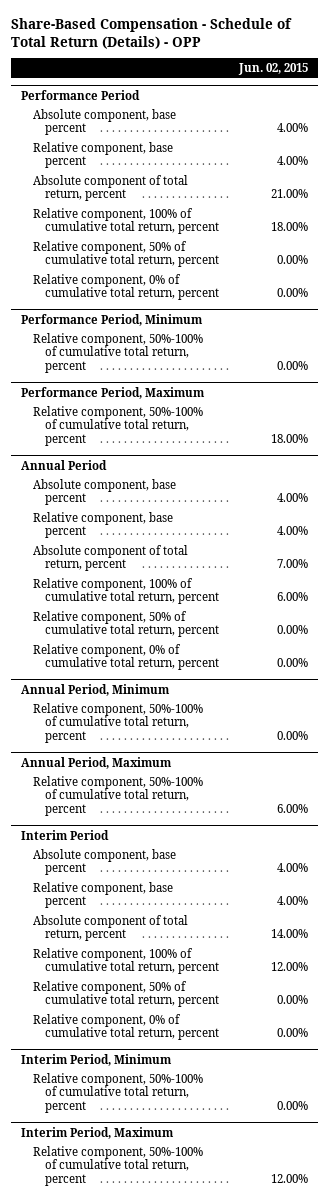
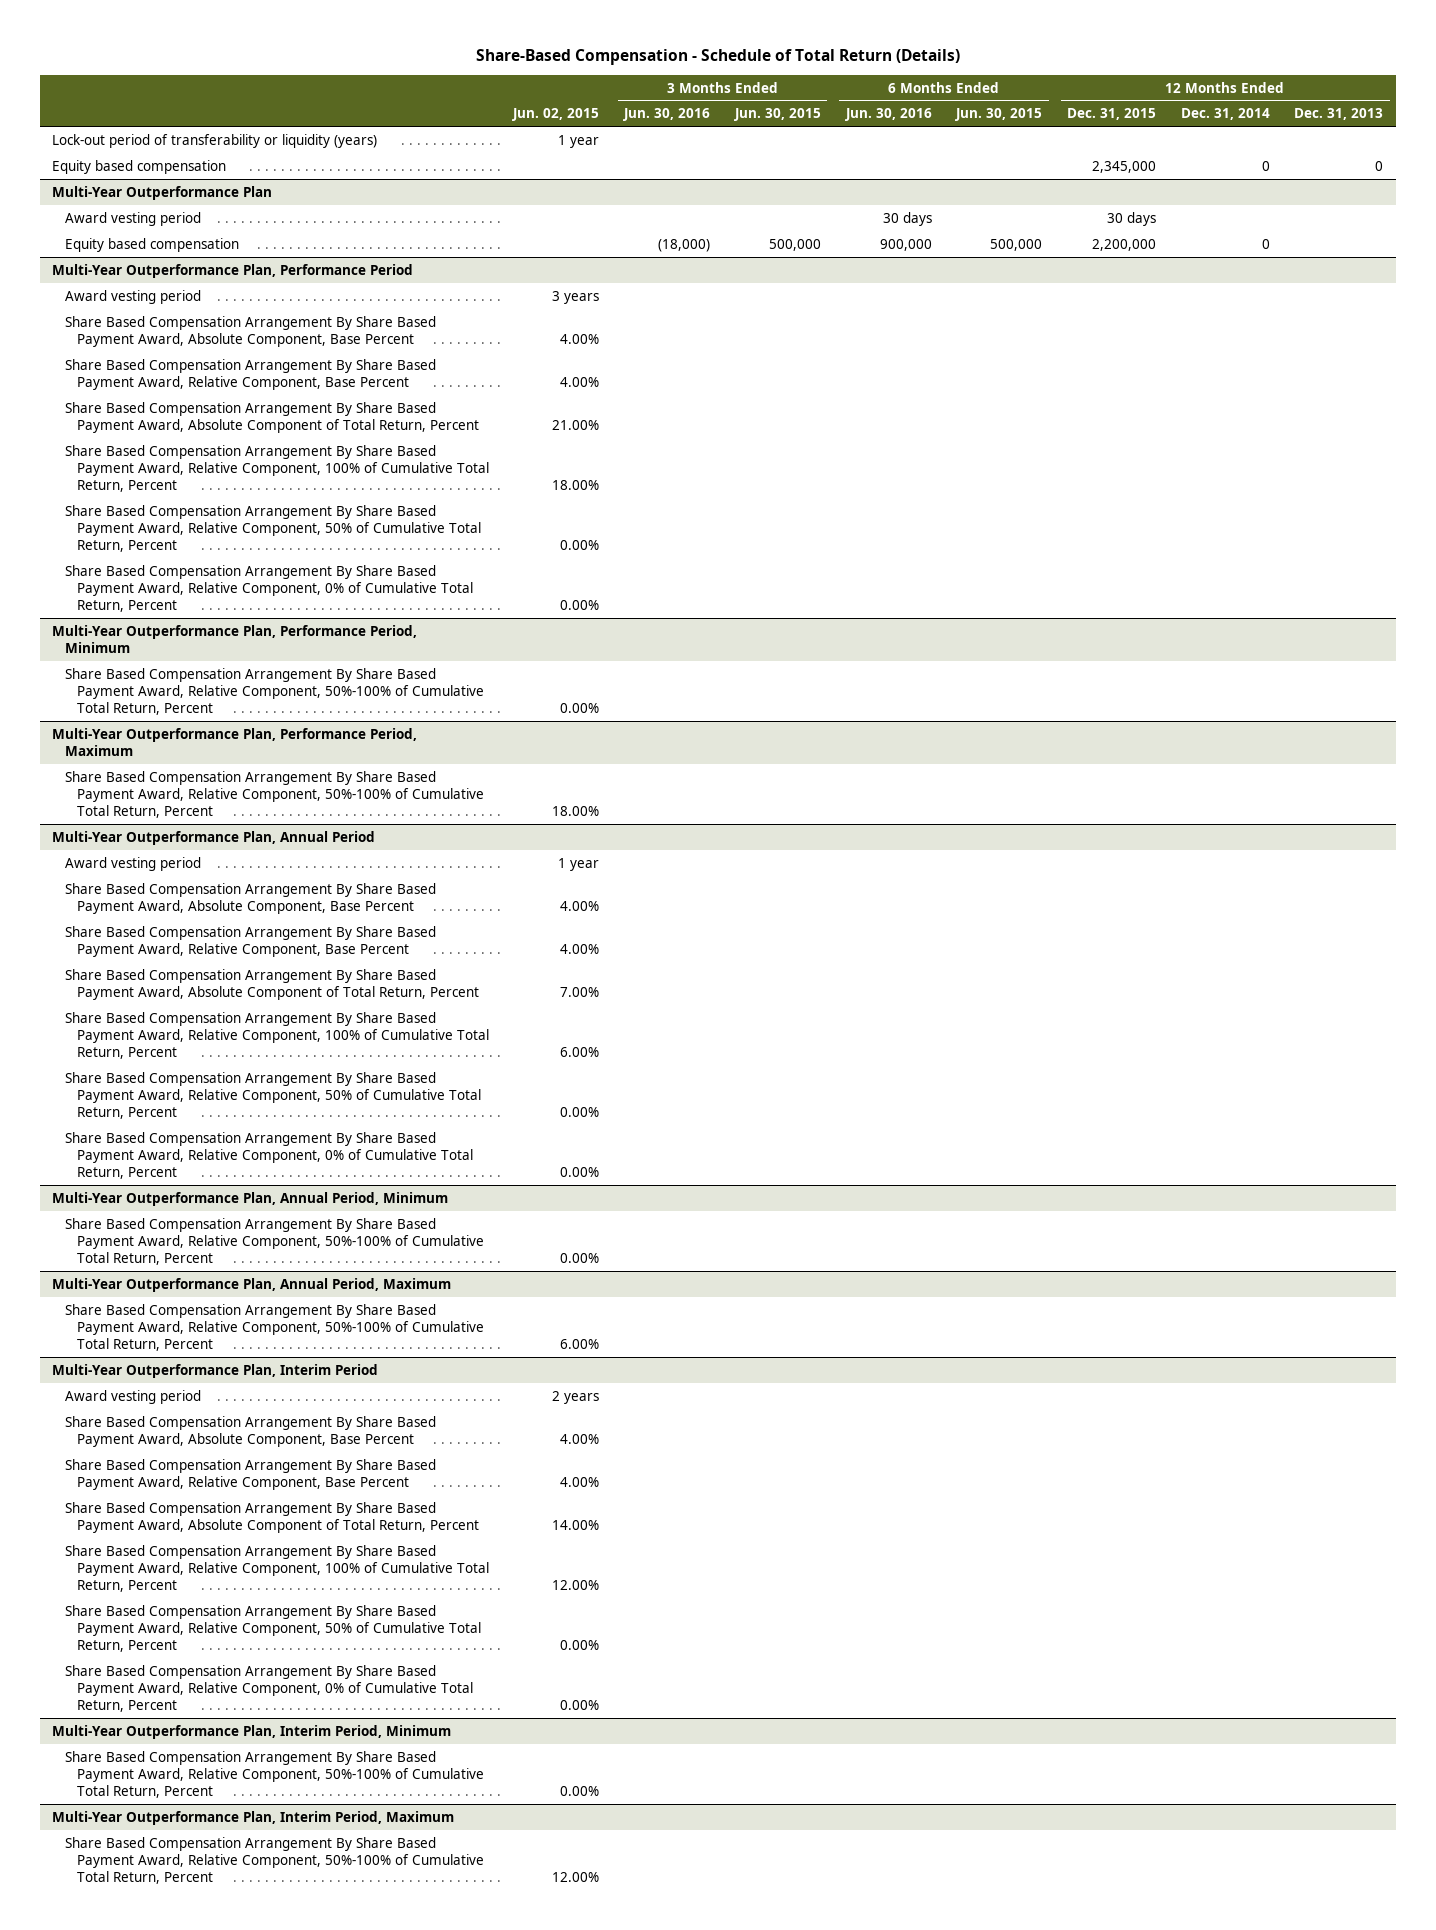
- Share-Based Compensation - Schedule of Total Return (Details) - OPP
+ Share-Based Compensation - Schedule of Total Return (Details)
- | Jun. 02, 2015
+ | Jun. 02, 2015 | 3 Months Ended Jun. 30, 2016 | 3 Months Ended Jun. 30, 2015 | 6 Months Ended Jun. 30, 2016 | 6 Months Ended Jun. 30, 2015 | 12 Months Ended Dec. 31, 2015 | 12 Months Ended Dec. 31, 2014 | 12 Months Ended Dec. 31, 2013
- Performance Period
- Absolute component, base percent | 4.00%
- Relative component, base percent | 4.00%
- Absolute component of total return, percent | 21.00%
- Relative component, 100% of cumulative total return, percent | 18.00%
- Relative component, 50% of cumulative total return, percent | 0.00%
- Relative component, 0% of cumulative total return, percent | 0.00%
- Performance Period, Minimum
- Relative component, 50%-100% of cumulative total return, percent | 0.00%
- Performance Period, Maximum
- Relative component, 50%-100% of cumulative total return, percent | 18.00%
- Annual Period
- Absolute component, base percent | 4.00%
- Relative component, base percent | 4.00%
- Absolute component of total return, percent | 7.00%
- Relative component, 100% of cumulative total return, percent | 6.00%
- Relative component, 50% of cumulative total return, percent | 0.00%
- Relative component, 0% of cumulative total return, percent | 0.00%
- Annual Period, Minimum
- Relative component, 50%-100% of cumulative total return, percent | 0.00%
- Annual Period, Maximum
- Relative component, 50%-100% of cumulative total return, percent | 6.00%
- Interim Period
- Absolute component, base percent | 4.00%
- Relative component, base percent | 4.00%
- Absolute component of total return, percent | 14.00%
- Relative component, 100% of cumulative total return, percent | 12.00%
- Relative component, 50% of cumulative total return, percent | 0.00%
- Relative component, 0% of cumulative total return, percent | 0.00%
- Interim Period, Minimum
- Relative component, 50%-100% of cumulative total return, percent | 0.00%
- Interim Period, Maximum
- Relative component, 50%-100% of cumulative total return, percent | 12.00%
+ Lock-out period of transferability or liquidity (years) | 1 year | | | | | | |
+ Equity based compensation | | | | | | 2,345,000 | 0 | 0
+ Multi-Year Outperformance Plan
+ Award vesting period | | | | 30 days | | 30 days | |
+ Equity based compensation | | (18,000) | 500,000 | 900,000 | 500,000 | 2,200,000 | 0 |
+ Multi-Year Outperformance Plan, Performance Period
+ Award vesting period | 3 years | | | | | | |
+ Share Based Compensation Arrangement By Share Based Payment Award, Absolute Component, Base Percent | 4.00% | | | | | | |
+ Share Based Compensation Arrangement By Share Based Payment Award, Relative Component, Base Percent | 4.00% | | | | | | |
+ Share Based Compensation Arrangement By Share Based Payment Award, Absolute Component of Total Return, Percent | 21.00% | | | | | | |
+ Share Based Compensation Arrangement By Share Based Payment Award, Relative Component, 100% of Cumulative Total Return, Percent | 18.00% | | | | | | |
+ Share Based Compensation Arrangement By Share Based Payment Award, Relative Component, 50% of Cumulative Total Return, Percent | 0.00% | | | | | | |
+ Share Based Compensation Arrangement By Share Based Payment Award, Relative Component, 0% of Cumulative Total Return, Percent | 0.00% | | | | | | |
+ Multi-Year Outperformance Plan, Performance Period, Minimum
+ Share Based Compensation Arrangement By Share Based Payment Award, Relative Component, 50%-100% of Cumulative Total Return, Percent | 0.00% | | | | | | |
+ Multi-Year Outperformance Plan, Performance Period, Maximum
+ Share Based Compensation Arrangement By Share Based Payment Award, Relative Component, 50%-100% of Cumulative Total Return, Percent | 18.00% | | | | | | |
+ Multi-Year Outperformance Plan, Annual Period
+ Award vesting period | 1 year | | | | | | |
+ Share Based Compensation Arrangement By Share Based Payment Award, Absolute Component, Base Percent | 4.00% | | | | | | |
+ Share Based Compensation Arrangement By Share Based Payment Award, Relative Component, Base Percent | 4.00% | | | | | | |
+ Share Based Compensation Arrangement By Share Based Payment Award, Absolute Component of Total Return, Percent | 7.00% | | | | | | |
+ Share Based Compensation Arrangement By Share Based Payment Award, Relative Component, 100% of Cumulative Total Return, Percent | 6.00% | | | | | | |
+ Share Based Compensation Arrangement By Share Based Payment Award, Relative Component, 50% of Cumulative Total Return, Percent | 0.00% | | | | | | |
+ Share Based Compensation Arrangement By Share Based Payment Award, Relative Component, 0% of Cumulative Total Return, Percent | 0.00% | | | | | | |
+ Multi-Year Outperformance Plan, Annual Period, Minimum
+ Share Based Compensation Arrangement By Share Based Payment Award, Relative Component, 50%-100% of Cumulative Total Return, Percent | 0.00% | | | | | | |
+ Multi-Year Outperformance Plan, Annual Period, Maximum
+ Share Based Compensation Arrangement By Share Based Payment Award, Relative Component, 50%-100% of Cumulative Total Return, Percent | 6.00% | | | | | | |
+ Multi-Year Outperformance Plan, Interim Period
+ Award vesting period | 2 years | | | | | | |
+ Share Based Compensation Arrangement By Share Based Payment Award, Absolute Component, Base Percent | 4.00% | | | | | | |
+ Share Based Compensation Arrangement By Share Based Payment Award, Relative Component, Base Percent | 4.00% | | | | | | |
+ Share Based Compensation Arrangement By Share Based Payment Award, Absolute Component of Total Return, Percent | 14.00% | | | | | | |
+ Share Based Compensation Arrangement By Share Based Payment Award, Relative Component, 100% of Cumulative Total Return, Percent | 12.00% | | | | | | |
+ Share Based Compensation Arrangement By Share Based Payment Award, Relative Component, 50% of Cumulative Total Return, Percent | 0.00% | | | | | | |
+ Share Based Compensation Arrangement By Share Based Payment Award, Relative Component, 0% of Cumulative Total Return, Percent | 0.00% | | | | | | |
+ Multi-Year Outperformance Plan, Interim Period, Minimum
+ Share Based Compensation Arrangement By Share Based Payment Award, Relative Component, 50%-100% of Cumulative Total Return, Percent | 0.00% | | | | | | |
+ Multi-Year Outperformance Plan, Interim Period, Maximum
+ Share Based Compensation Arrangement By Share Based Payment Award, Relative Component, 50%-100% of Cumulative Total Return, Percent | 12.00% | | | | | | |

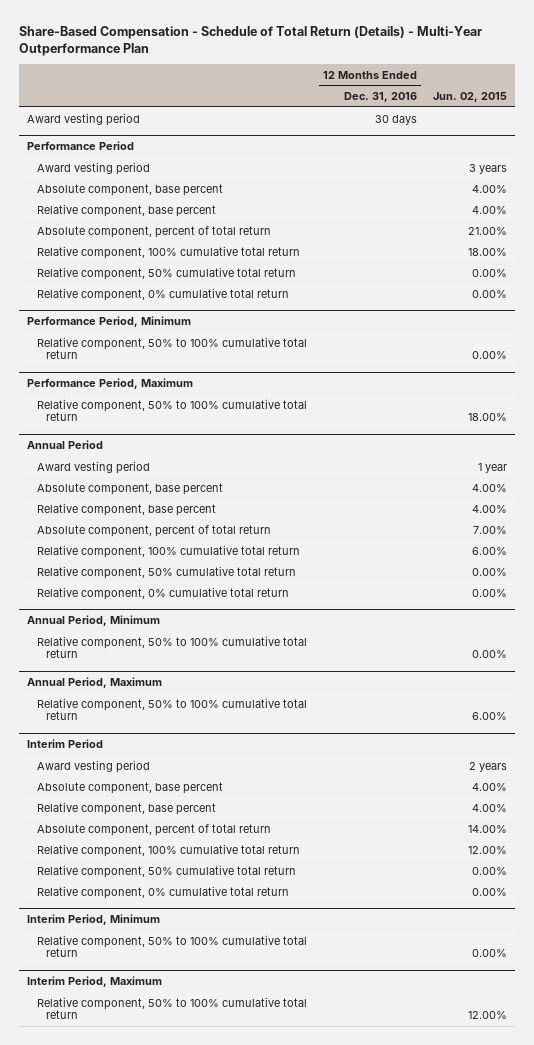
- Share-Based Compensation - Schedule of Total Return (Details)
+ Share-Based Compensation - Schedule of Total Return (Details) - Multi-Year Outperformance Plan
- | Jun. 02, 2015 | 3 Months Ended Jun. 30, 2016 | 3 Months Ended Jun. 30, 2015 | 6 Months Ended Jun. 30, 2016 | 6 Months Ended Jun. 30, 2015 | 12 Months Ended Dec. 31, 2015 | 12 Months Ended Dec. 31, 2014 | 12 Months Ended Dec. 31, 2013
+ | 12 Months Ended Dec. 31, 2016 | Jun. 02, 2015
- Lock-out period of transferability or liquidity (years) | 1 year | | | | | | |
- Equity based compensation | | | | | | 2,345,000 | 0 | 0
- Multi-Year Outperformance Plan
- Equity based compensation | | (18,000) | 500,000 | 900,000 | 500,000 | 2,200,000 | 0 |
- Multi-Year Outperformance Plan, Performance Period
+ Performance Period
- Share Based Compensation Arrangement By Share Based Payment Award, Absolute Component, Base Percent | 4.00% | | | | | | |
- Share Based Compensation Arrangement By Share Based Payment Award, Relative Component, Base Percent | 4.00% | | | | | | |
- Share Based Compensation Arrangement By Share Based Payment Award, Absolute Component of Total Return, Percent | 21.00% | | | | | | |
- Share Based Compensation Arrangement By Share Based Payment Award, Relative Component, 100% of Cumulative Total Return, Percent | 18.00% | | | | | | |
- Share Based Compensation Arrangement By Share Based Payment Award, Relative Component, 50% of Cumulative Total Return, Percent | 0.00% | | | | | | |
- Share Based Compensation Arrangement By Share Based Payment Award, Relative Component, 0% of Cumulative Total Return, Percent | 0.00% | | | | | | |
- Multi-Year Outperformance Plan, Performance Period, Minimum
- Share Based Compensation Arrangement By Share Based Payment Award, Relative Component, 50%-100% of Cumulative Total Return, Percent | 0.00% | | | | | | |
- Multi-Year Outperformance Plan, Performance Period, Maximum
- Share Based Compensation Arrangement By Share Based Payment Award, Relative Component, 50%-100% of Cumulative Total Return, Percent | 18.00% | | | | | | |
- Multi-Year Outperformance Plan, Annual Period
+ Absolute component, base percent | | 4.00%
+ Relative component, base percent | | 4.00%
+ Absolute component, percent of total return | | 21.00%
+ Relative component, 100% cumulative total return | | 18.00%
+ Relative component, 50% cumulative total return | | 0.00%
+ Relative component, 0% cumulative total return | | 0.00%
+ Performance Period, Minimum
+ Relative component, 50% to 100% cumulative total return | | 0.00%
+ Performance Period, Maximum
+ Relative component, 50% to 100% cumulative total return | | 18.00%
+ Annual Period
- Share Based Compensation Arrangement By Share Based Payment Award, Absolute Component, Base Percent | 4.00% | | | | | | |
- Share Based Compensation Arrangement By Share Based Payment Award, Relative Component, Base Percent | 4.00% | | | | | | |
- Share Based Compensation Arrangement By Share Based Payment Award, Absolute Component of Total Return, Percent | 7.00% | | | | | | |
- Share Based Compensation Arrangement By Share Based Payment Award, Relative Component, 100% of Cumulative Total Return, Percent | 6.00% | | | | | | |
- Share Based Compensation Arrangement By Share Based Payment Award, Relative Component, 50% of Cumulative Total Return, Percent | 0.00% | | | | | | |
- Share Based Compensation Arrangement By Share Based Payment Award, Relative Component, 0% of Cumulative Total Return, Percent | 0.00% | | | | | | |
- Multi-Year Outperformance Plan, Annual Period, Minimum
- Share Based Compensation Arrangement By Share Based Payment Award, Relative Component, 50%-100% of Cumulative Total Return, Percent | 0.00% | | | | | | |
- Multi-Year Outperformance Plan, Annual Period, Maximum
- Share Based Compensation Arrangement By Share Based Payment Award, Relative Component, 50%-100% of Cumulative Total Return, Percent | 6.00% | | | | | | |
- Multi-Year Outperformance Plan, Interim Period
+ Absolute component, base percent | | 4.00%
+ Relative component, base percent | | 4.00%
+ Absolute component, percent of total return | | 7.00%
+ Relative component, 100% cumulative total return | | 6.00%
+ Relative component, 50% cumulative total return | | 0.00%
+ Relative component, 0% cumulative total return | | 0.00%
+ Annual Period, Minimum
+ Relative component, 50% to 100% cumulative total return | | 0.00%
+ Annual Period, Maximum
+ Relative component, 50% to 100% cumulative total return | | 6.00%
+ Interim Period
- Share Based Compensation Arrangement By Share Based Payment Award, Absolute Component, Base Percent | 4.00% | | | | | | |
- Share Based Compensation Arrangement By Share Based Payment Award, Relative Component, Base Percent | 4.00% | | | | | | |
- Share Based Compensation Arrangement By Share Based Payment Award, Absolute Component of Total Return, Percent | 14.00% | | | | | | |
- Share Based Compensation Arrangement By Share Based Payment Award, Relative Component, 100% of Cumulative Total Return, Percent | 12.00% | | | | | | |
- Share Based Compensation Arrangement By Share Based Payment Award, Relative Component, 50% of Cumulative Total Return, Percent | 0.00% | | | | | | |
- Share Based Compensation Arrangement By Share Based Payment Award, Relative Component, 0% of Cumulative Total Return, Percent | 0.00% | | | | | | |
- Multi-Year Outperformance Plan, Interim Period, Minimum
- Share Based Compensation Arrangement By Share Based Payment Award, Relative Component, 50%-100% of Cumulative Total Return, Percent | 0.00% | | | | | | |
- Multi-Year Outperformance Plan, Interim Period, Maximum
- Share Based Compensation Arrangement By Share Based Payment Award, Relative Component, 50%-100% of Cumulative Total Return, Percent | 12.00% | | | | | | |
+ Absolute component, base percent | | 4.00%
+ Relative component, base percent | | 4.00%
+ Absolute component, percent of total return | | 14.00%
+ Relative component, 100% cumulative total return | | 12.00%
+ Relative component, 50% cumulative total return | | 0.00%
+ Relative component, 0% cumulative total return | | 0.00%
+ Interim Period, Minimum
+ Relative component, 50% to 100% cumulative total return | | 0.00%
+ Interim Period, Maximum
+ Relative component, 50% to 100% cumulative total return | | 12.00%

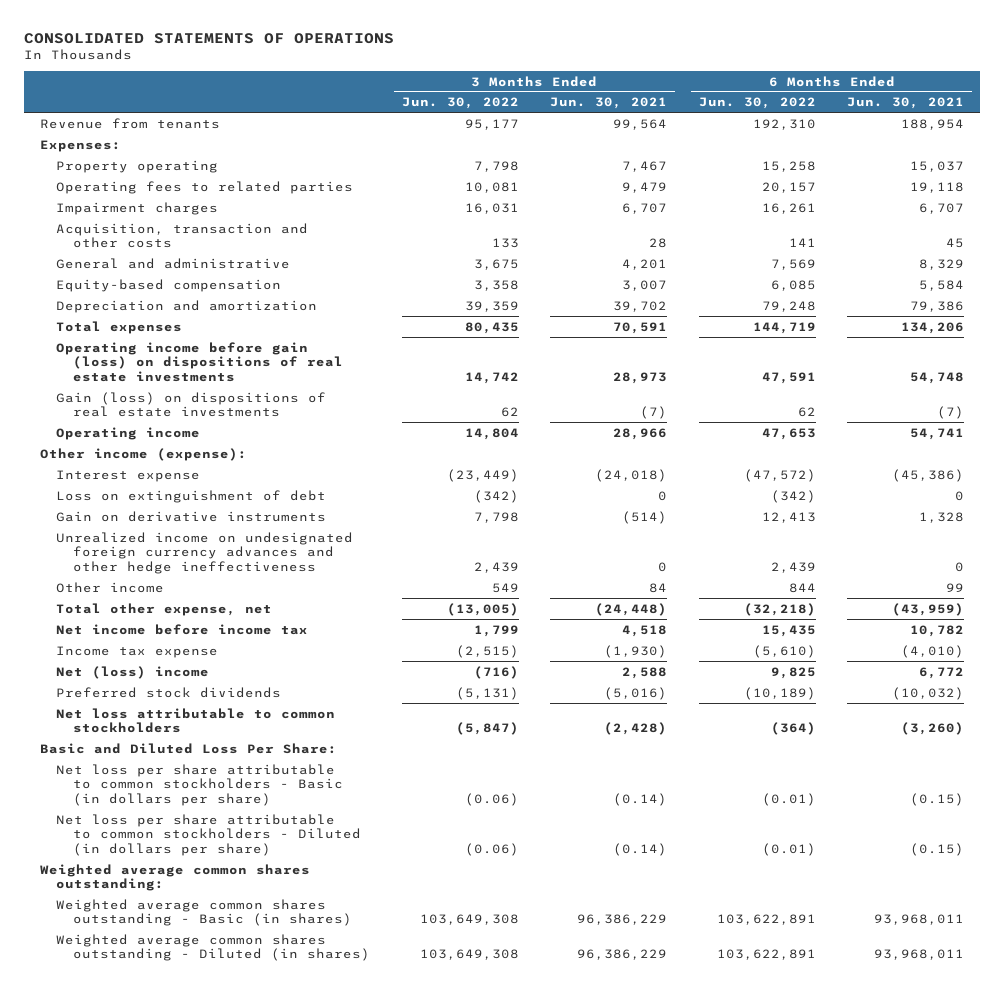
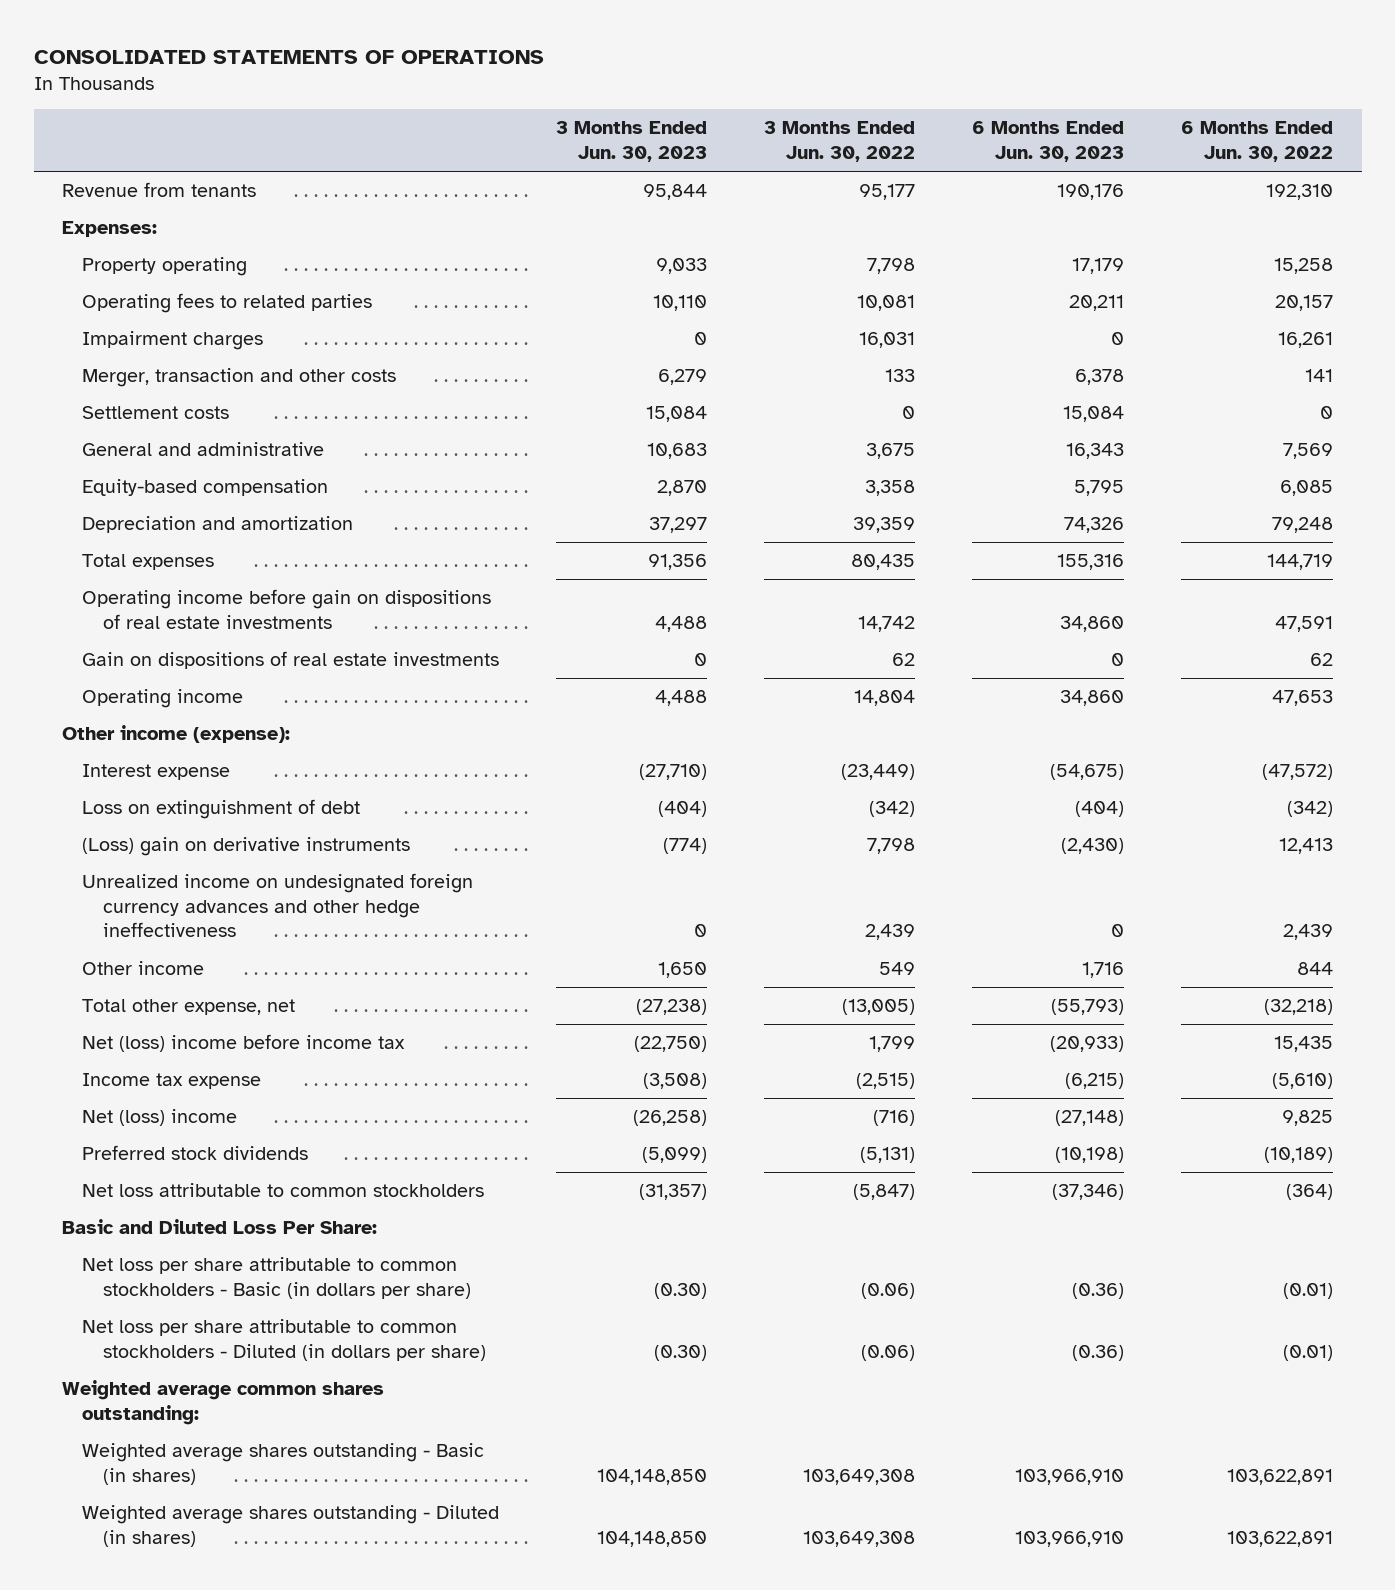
- | 3 Months Ended Jun. 30, 2022 | 3 Months Ended Jun. 30, 2021 | 6 Months Ended Jun. 30, 2022 | 6 Months Ended Jun. 30, 2021
+ | 3 Months Ended Jun. 30, 2023 | 3 Months Ended Jun. 30, 2022 | 6 Months Ended Jun. 30, 2023 | 6 Months Ended Jun. 30, 2022
- Acquisition, transaction and other costs | 133 | 28 | 141 | 45
+ Merger, transaction and other costs | 6,279 | 133 | 6,378 | 141
+ Settlement costs | 15,084 | 0 | 15,084 | 0
- Operating income before gain (loss) on dispositions of real estate investments | 14,742 | 28,973 | 47,591 | 54,748
- Gain (loss) on dispositions of real estate investments | 62 | (7) | 62 | (7)
+ Operating income before gain on dispositions of real estate investments | 4,488 | 14,742 | 34,860 | 47,591
+ Gain on dispositions of real estate investments | 0 | 62 | 0 | 62
- Gain on derivative instruments | 7,798 | (514) | 12,413 | 1,328
+ (Loss) gain on derivative instruments | (774) | 7,798 | (2,430) | 12,413
- Net income before income tax | 1,799 | 4,518 | 15,435 | 10,782
+ Net (loss) income before income tax | (22,750) | 1,799 | (20,933) | 15,435
- Weighted average common shares outstanding - Basic (in shares) | 103,649,308 | 96,386,229 | 103,622,891 | 93,968,011
- Weighted average common shares outstanding - Diluted (in shares) | 103,649,308 | 96,386,229 | 103,622,891 | 93,968,011
+ Weighted average shares outstanding - Basic (in shares) | 104,148,850 | 103,649,308 | 103,966,910 | 103,622,891
+ Weighted average shares outstanding - Diluted (in shares) | 104,148,850 | 103,649,308 | 103,966,910 | 103,622,891

